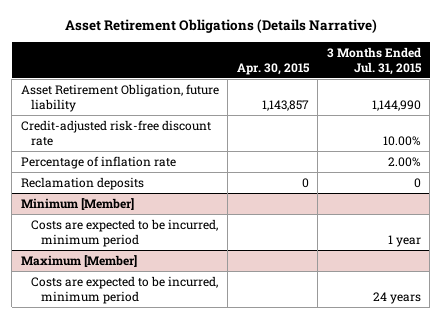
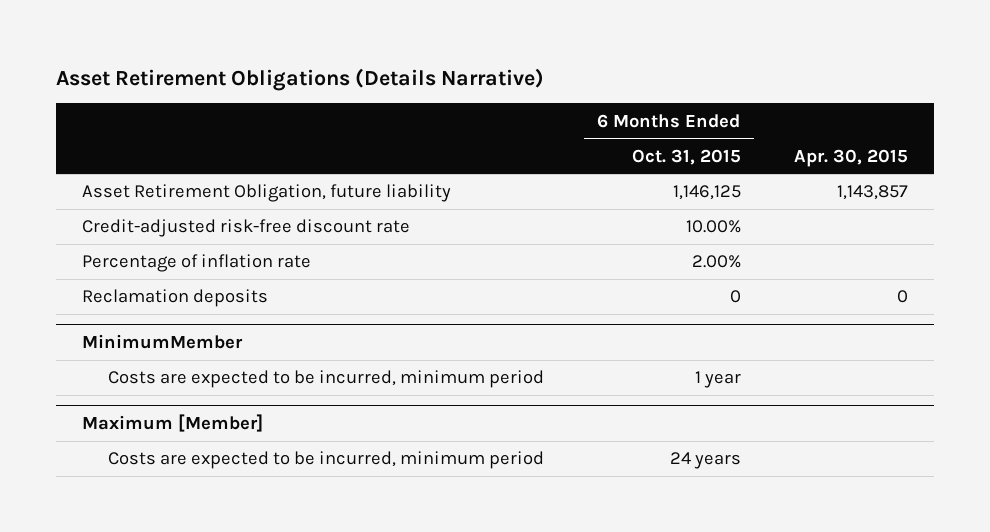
- | Apr. 30, 2015 | 3 Months Ended Jul. 31, 2015
+ | 6 Months Ended Oct. 31, 2015 | Apr. 30, 2015
- Minimum [Member]
+ MinimumMember

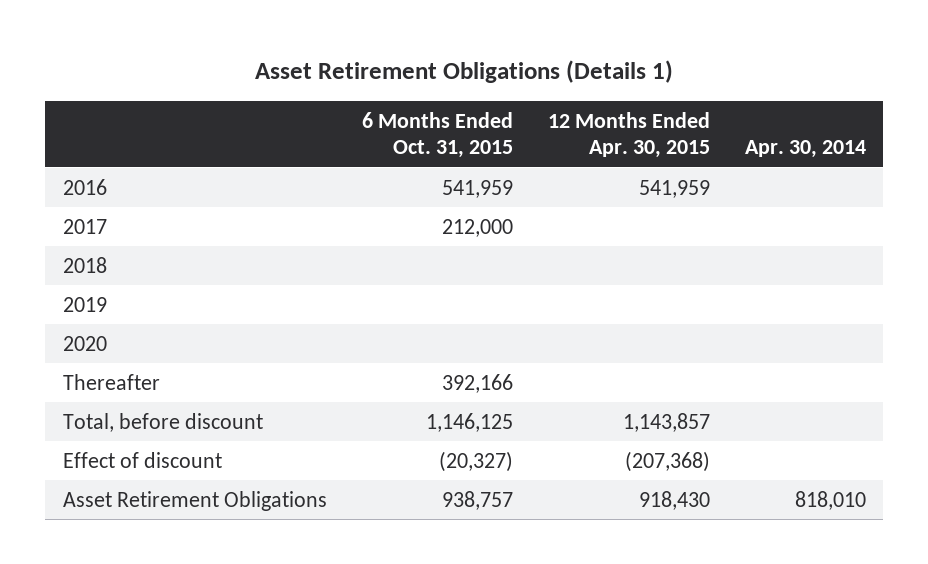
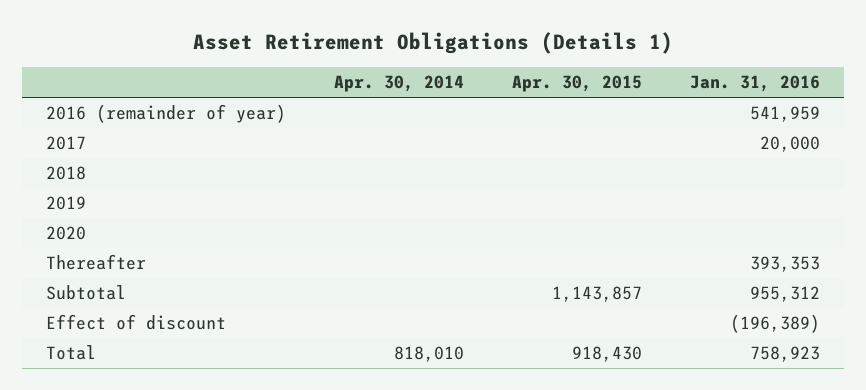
- | 6 Months Ended Oct. 31, 2015 | 12 Months Ended Apr. 30, 2015 | Apr. 30, 2014
+ | Apr. 30, 2014 | Apr. 30, 2015 | Jan. 31, 2016
- 2016 | 541,959 | 541,959 |
+ 2016 (remainder of year) | | | 541,959
- Total, before discount | 1,146,125 | 1,143,857 |
+ Subtotal | | 1,143,857 | 955,312
- Asset Retirement Obligations | 938,757 | 918,430 | 818,010
+ Total | 818,010 | 918,430 | 758,923

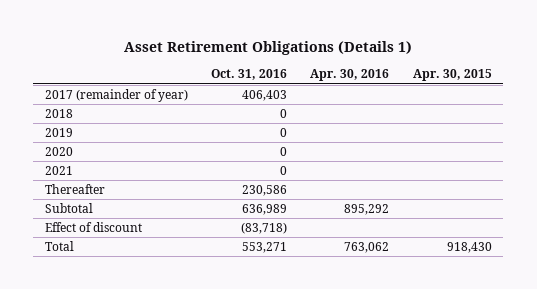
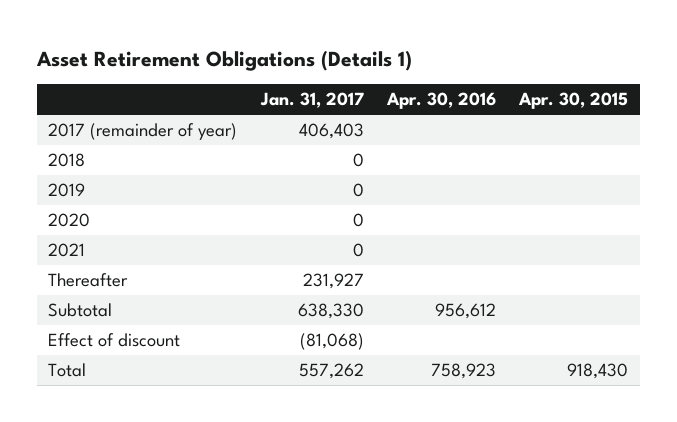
- | Oct. 31, 2016 | Apr. 30, 2016 | Apr. 30, 2015
+ | Jan. 31, 2017 | Apr. 30, 2016 | Apr. 30, 2015
- Subtotal | 636,989 | 895,292 |
+ Subtotal | 638,330 | 956,612 |
- Total | 553,271 | 763,062 | 918,430
+ Total | 557,262 | 758,923 | 918,430

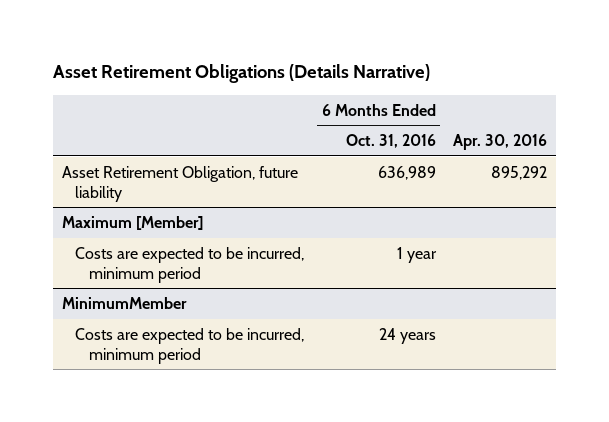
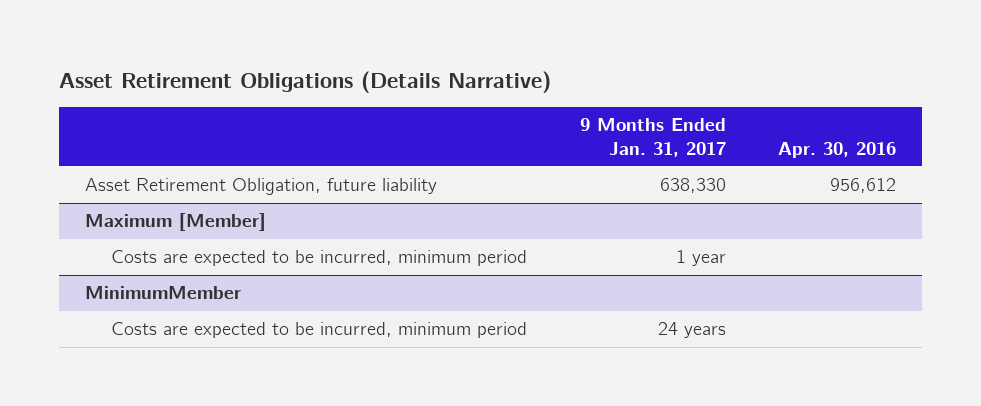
- | 6 Months Ended Oct. 31, 2016 | Apr. 30, 2016
+ | 9 Months Ended Jan. 31, 2017 | Apr. 30, 2016
- Asset Retirement Obligation, future liability | 636,989 | 895,292
+ Asset Retirement Obligation, future liability | 638,330 | 956,612

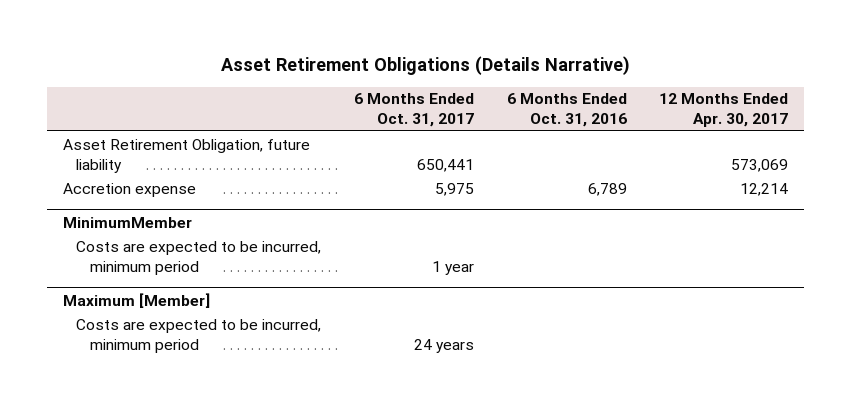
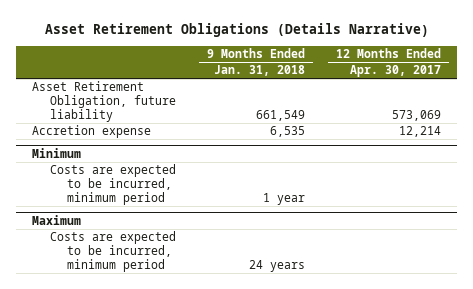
- | 6 Months Ended Oct. 31, 2017 | 6 Months Ended Oct. 31, 2016 | 12 Months Ended Apr. 30, 2017
+ | 9 Months Ended Jan. 31, 2018 | 12 Months Ended Apr. 30, 2017
- MinimumMember
+ Minimum
- Maximum [Member]
+ Maximum

